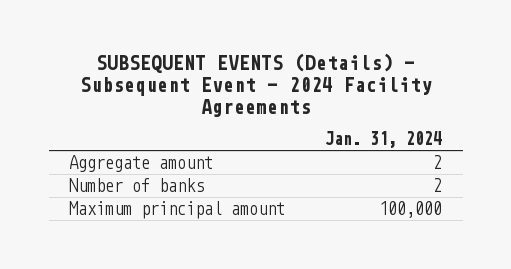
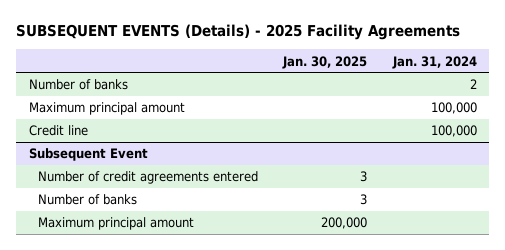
- SUBSEQUENT EVENTS (Details) - Subsequent Event - 2024 Facility Agreements
+ SUBSEQUENT EVENTS (Details) - 2025 Facility Agreements
- | Jan. 31, 2024
+ | Jan. 30, 2025 | Jan. 31, 2024
- Aggregate amount | 2
+ Credit line | | 100,000
+ Subsequent Event
+ Number of credit agreements entered | 3 |
+ Number of banks | 3 |
+ Maximum principal amount | 200,000 |

